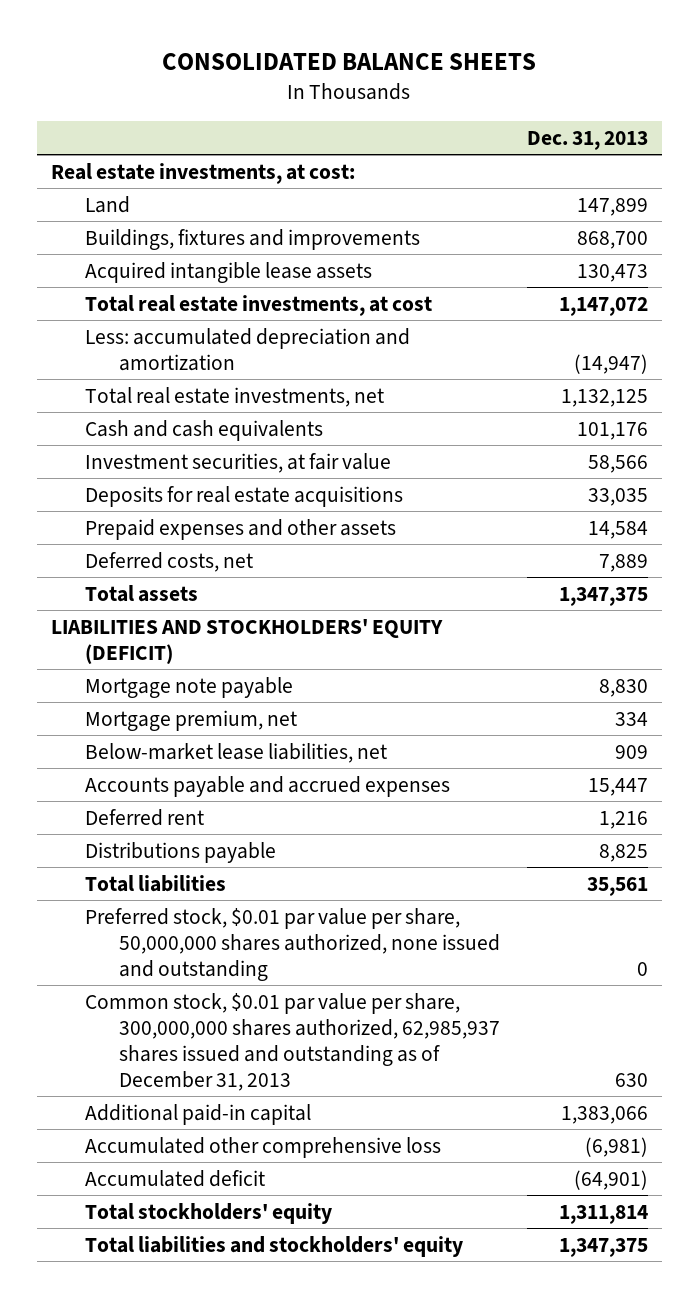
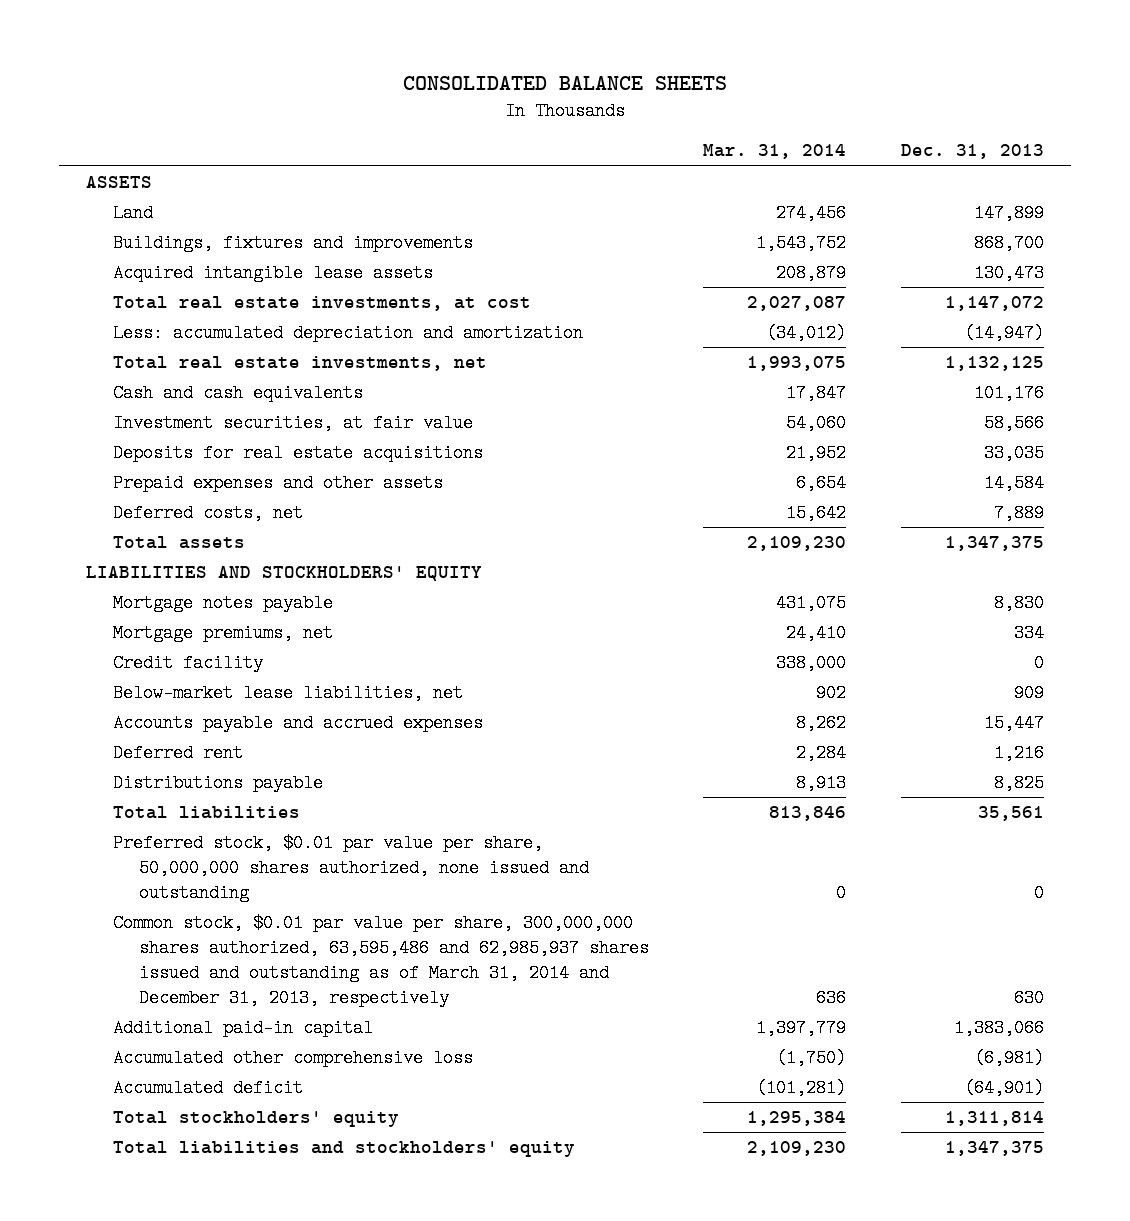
- | Dec. 31, 2013
+ | Mar. 31, 2014 | Dec. 31, 2013
- Real estate investments, at cost:
+ ASSETS
- LIABILITIES AND STOCKHOLDERS' EQUITY (DEFICIT)
- Mortgage note payable | 8,830
- Mortgage premium, net | 334
+ LIABILITIES AND STOCKHOLDERS' EQUITY
+ Mortgage notes payable | 431,075 | 8,830
+ Mortgage premiums, net | 24,410 | 334
+ Credit facility | 338,000 | 0
- Common stock, $0.01 par value per share, 300,000,000 shares authorized, 62,985,937 shares issued and outstanding as of December 31, 2013 | 630
+ Common stock, $0.01 par value per share, 300,000,000 shares authorized, 63,595,486 and 62,985,937 shares issued and outstanding as of March 31, 2014 and December 31, 2013, respectively | 636 | 630

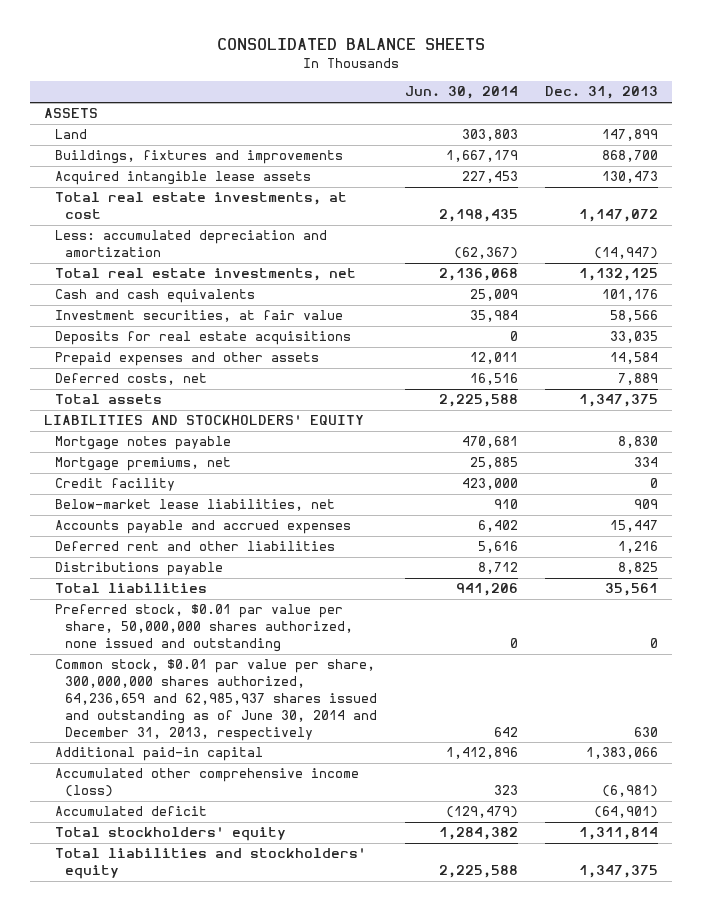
- | Mar. 31, 2014 | Dec. 31, 2013
+ | Jun. 30, 2014 | Dec. 31, 2013
- Deferred rent | 2,284 | 1,216
+ Deferred rent and other liabilities | 5,616 | 1,216
- Common stock, $0.01 par value per share, 300,000,000 shares authorized, 63,595,486 and 62,985,937 shares issued and outstanding as of March 31, 2014 and December 31, 2013, respectively | 636 | 630
+ Common stock, $0.01 par value per share, 300,000,000 shares authorized, 64,236,659 and 62,985,937 shares issued and outstanding as of June 30, 2014 and December 31, 2013, respectively | 642 | 630
- Accumulated other comprehensive loss | (1,750) | (6,981)
+ Accumulated other comprehensive income (loss) | 323 | (6,981)

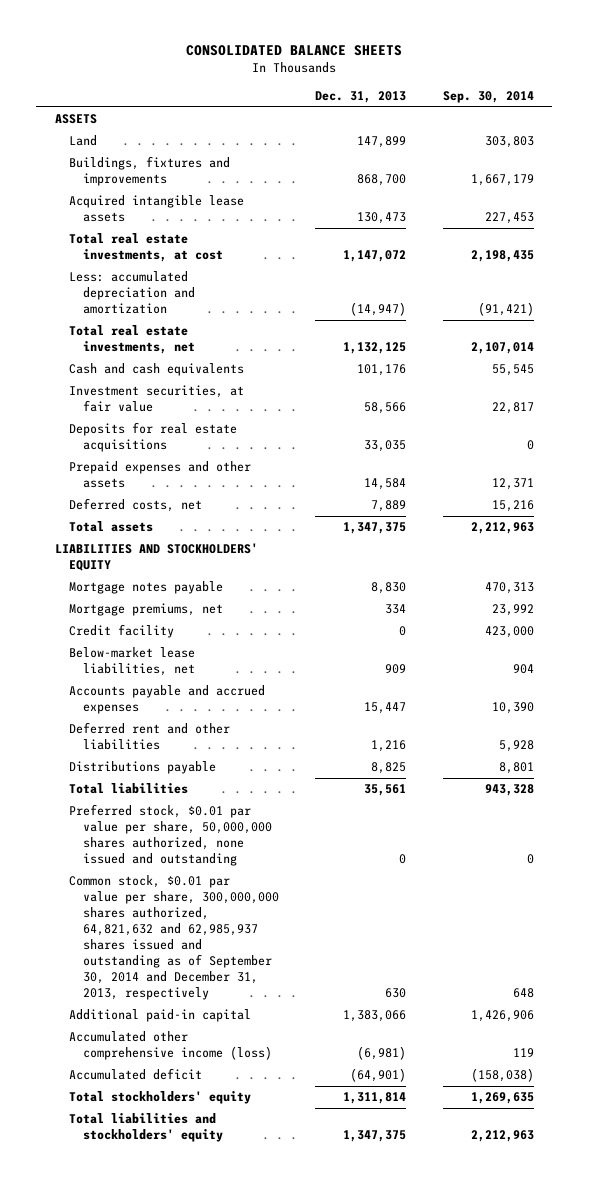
- | Jun. 30, 2014 | Dec. 31, 2013
+ | Dec. 31, 2013 | Sep. 30, 2014
- Common stock, $0.01 par value per share, 300,000,000 shares authorized, 64,236,659 and 62,985,937 shares issued and outstanding as of June 30, 2014 and December 31, 2013, respectively | 642 | 630
+ Common stock, $0.01 par value per share, 300,000,000 shares authorized, 64,821,632 and 62,985,937 shares issued and outstanding as of September 30, 2014 and December 31, 2013, respectively | 630 | 648

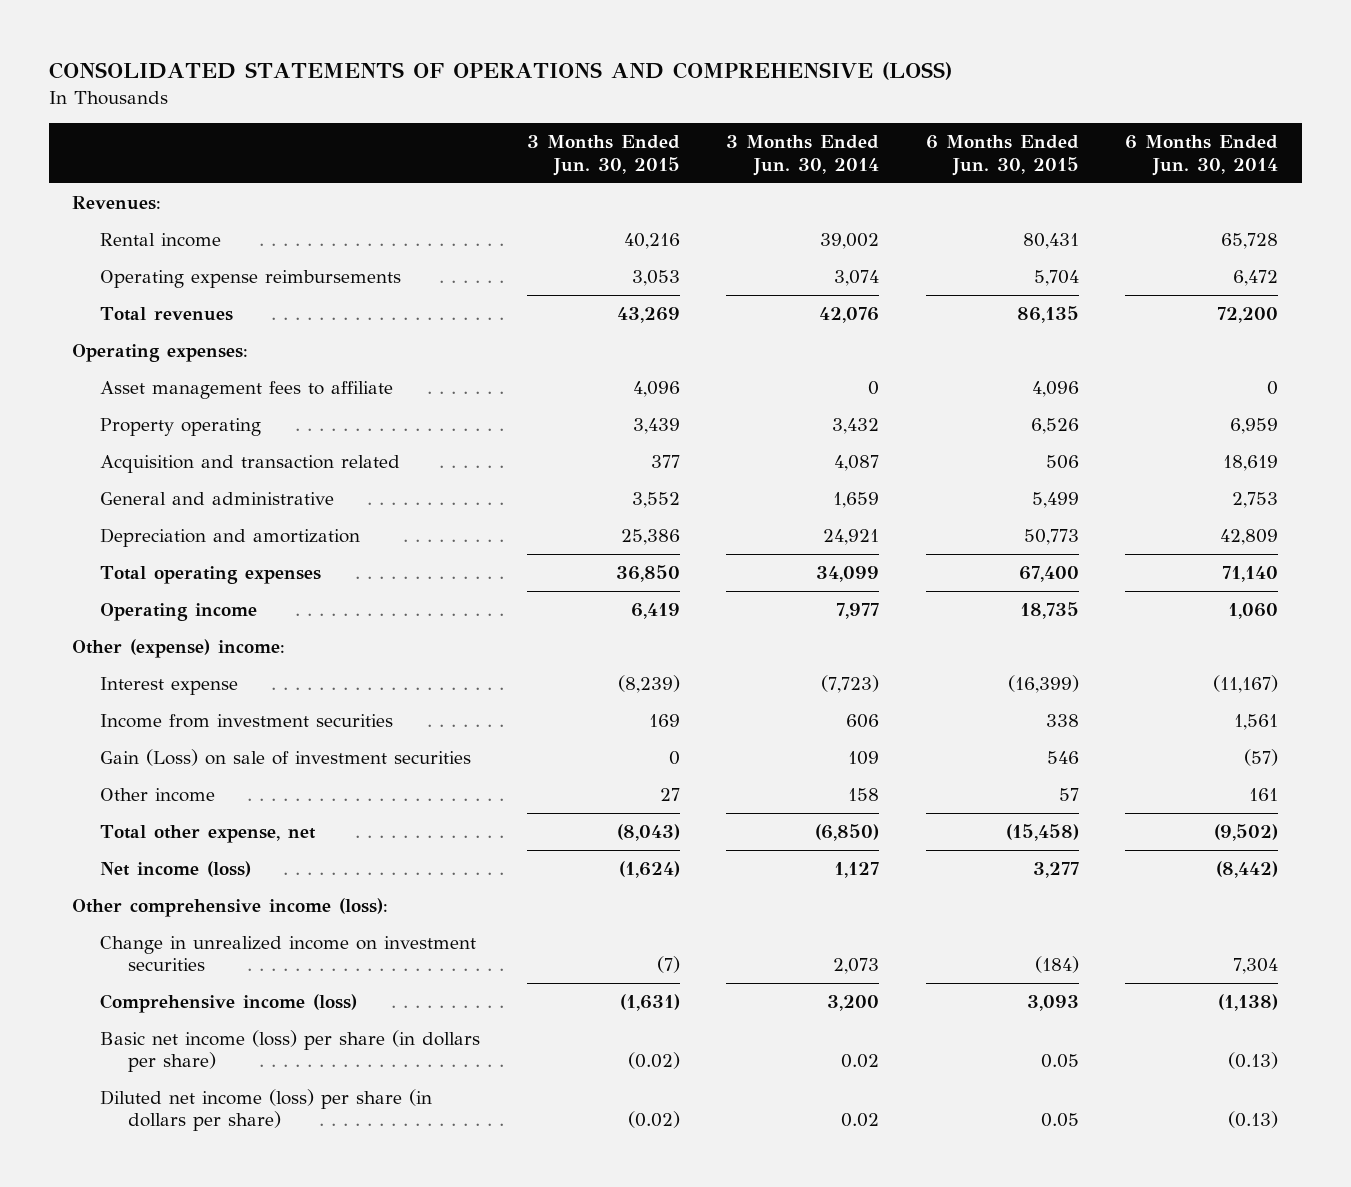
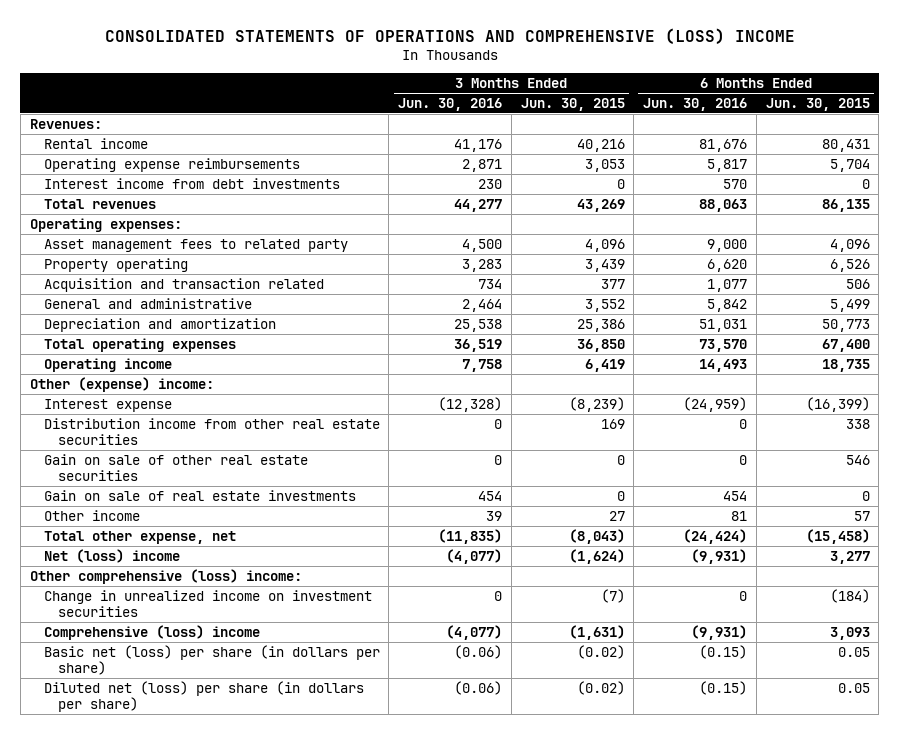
- CONSOLIDATED STATEMENTS OF OPERATIONS AND COMPREHENSIVE (LOSS)
+ CONSOLIDATED STATEMENTS OF OPERATIONS AND COMPREHENSIVE (LOSS) INCOME
- | 3 Months Ended Jun. 30, 2015 | 3 Months Ended Jun. 30, 2014 | 6 Months Ended Jun. 30, 2015 | 6 Months Ended Jun. 30, 2014
+ | 3 Months Ended Jun. 30, 2016 | 3 Months Ended Jun. 30, 2015 | 6 Months Ended Jun. 30, 2016 | 6 Months Ended Jun. 30, 2015
+ Interest income from debt investments | 230 | 0 | 570 | 0
- Asset management fees to affiliate | 4,096 | 0 | 4,096 | 0
+ Asset management fees to related party | 4,500 | 4,096 | 9,000 | 4,096
- Income from investment securities | 169 | 606 | 338 | 1,561
- Gain (Loss) on sale of investment securities | 0 | 109 | 546 | (57)
+ Distribution income from other real estate securities | 0 | 169 | 0 | 338
+ Gain on sale of other real estate securities | 0 | 0 | 0 | 546
+ Gain on sale of real estate investments | 454 | 0 | 454 | 0
- Net income (loss) | (1,624) | 1,127 | 3,277 | (8,442)
- Other comprehensive income (loss):
+ Net (loss) income | (4,077) | (1,624) | (9,931) | 3,277
+ Other comprehensive (loss) income:
- Comprehensive income (loss) | (1,631) | 3,200 | 3,093 | (1,138)
- Basic net income (loss) per share (in dollars per share) | (0.02) | 0.02 | 0.05 | (0.13)
- Diluted net income (loss) per share (in dollars per share) | (0.02) | 0.02 | 0.05 | (0.13)
+ Comprehensive (loss) income | (4,077) | (1,631) | (9,931) | 3,093
+ Basic net (loss) per share (in dollars per share) | (0.06) | (0.02) | (0.15) | 0.05
+ Diluted net (loss) per share (in dollars per share) | (0.06) | (0.02) | (0.15) | 0.05

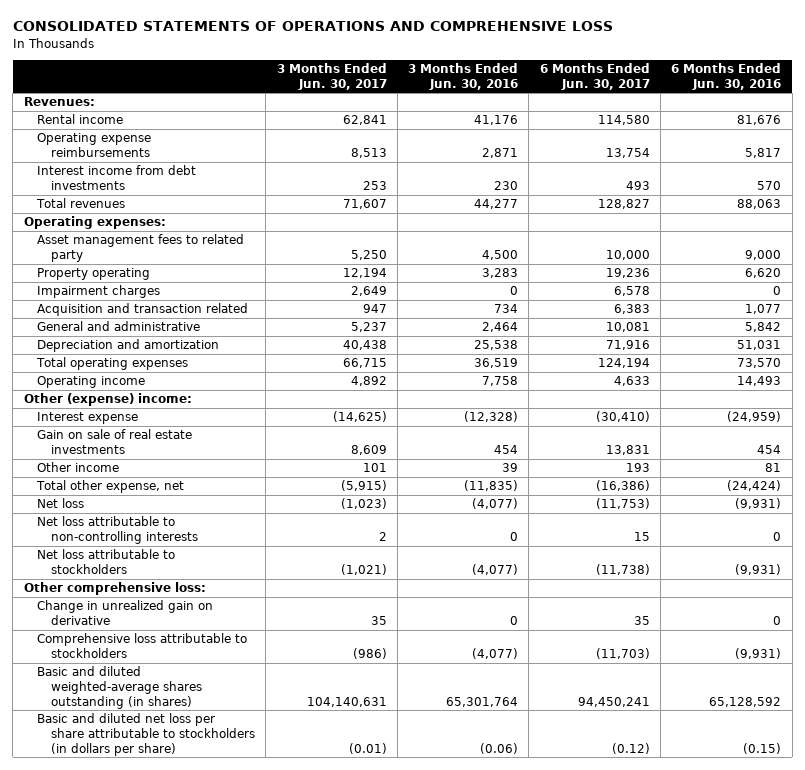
- CONSOLIDATED STATEMENTS OF OPERATIONS AND COMPREHENSIVE (LOSS) INCOME
+ CONSOLIDATED STATEMENTS OF OPERATIONS AND COMPREHENSIVE LOSS
- | 3 Months Ended Jun. 30, 2016 | 3 Months Ended Jun. 30, 2015 | 6 Months Ended Jun. 30, 2016 | 6 Months Ended Jun. 30, 2015
+ | 3 Months Ended Jun. 30, 2017 | 3 Months Ended Jun. 30, 2016 | 6 Months Ended Jun. 30, 2017 | 6 Months Ended Jun. 30, 2016
+ Impairment charges | 2,649 | 0 | 6,578 | 0
- Distribution income from other real estate securities | 0 | 169 | 0 | 338
- Gain on sale of other real estate securities | 0 | 0 | 0 | 546
- Net (loss) income | (4,077) | (1,624) | (9,931) | 3,277
- Other comprehensive (loss) income:
- Change in unrealized income on investment securities | 0 | (7) | 0 | (184)
- Comprehensive (loss) income | (4,077) | (1,631) | (9,931) | 3,093
- Basic net (loss) per share (in dollars per share) | (0.06) | (0.02) | (0.15) | 0.05
- Diluted net (loss) per share (in dollars per share) | (0.06) | (0.02) | (0.15) | 0.05
+ Net loss | (1,023) | (4,077) | (11,753) | (9,931)
+ Net loss attributable to non-controlling interests | 2 | 0 | 15 | 0
+ Net loss attributable to stockholders | (1,021) | (4,077) | (11,738) | (9,931)
+ Other comprehensive loss:
+ Change in unrealized gain on derivative | 35 | 0 | 35 | 0
+ Comprehensive loss attributable to stockholders | (986) | (4,077) | (11,703) | (9,931)
+ Basic and diluted weighted-average shares outstanding (in shares) | 104,140,631 | 65,301,764 | 94,450,241 | 65,128,592
+ Basic and diluted net loss per share attributable to stockholders (in dollars per share) | (0.01) | (0.06) | (0.12) | (0.15)

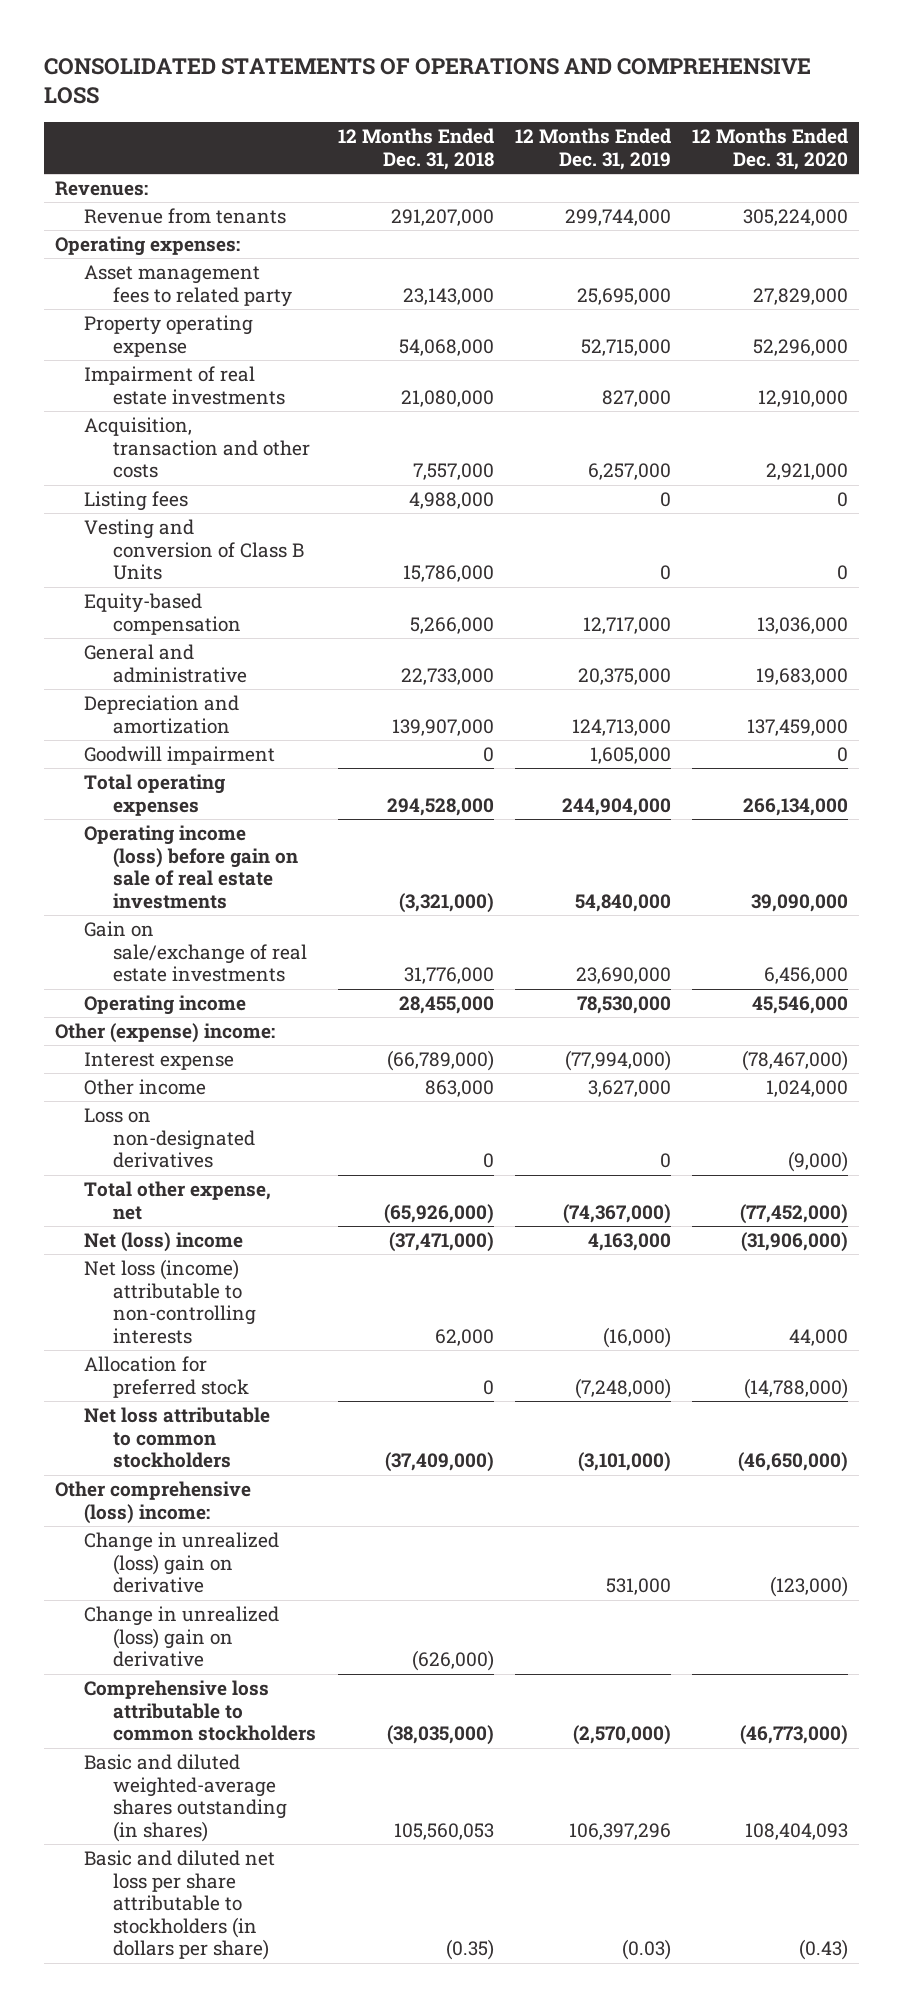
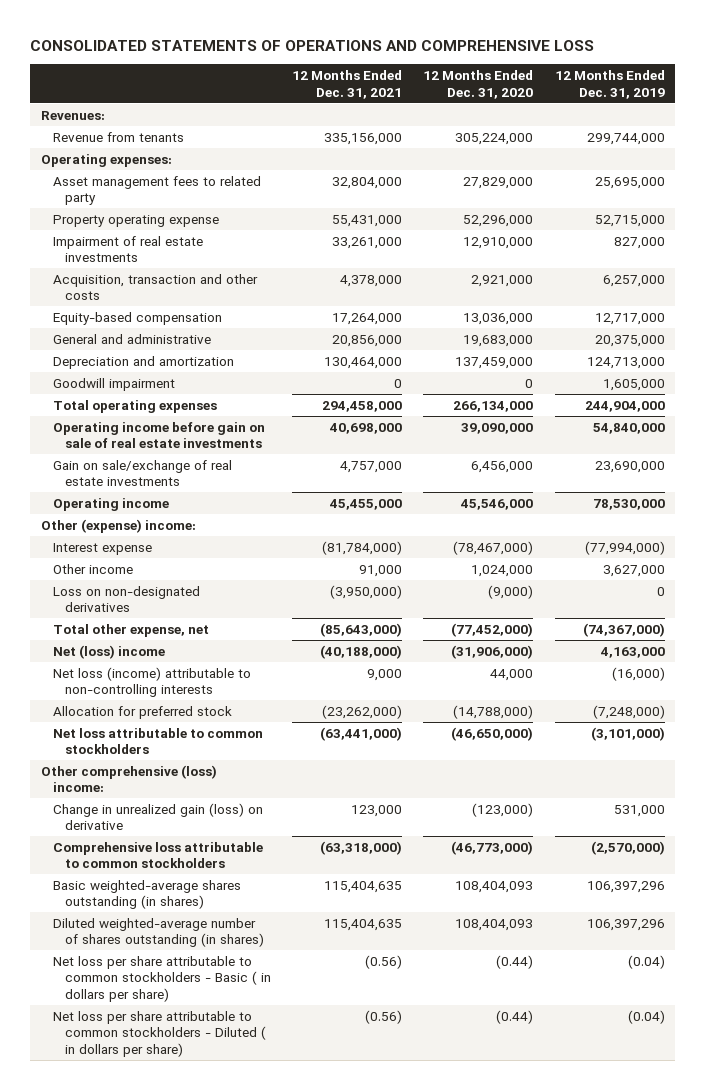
- | 12 Months Ended Dec. 31, 2018 | 12 Months Ended Dec. 31, 2019 | 12 Months Ended Dec. 31, 2020
+ | 12 Months Ended Dec. 31, 2021 | 12 Months Ended Dec. 31, 2020 | 12 Months Ended Dec. 31, 2019
- Listing fees | 4,988,000 | 0 | 0
- Vesting and conversion of Class B Units | 15,786,000 | 0 | 0
- Operating income (loss) before gain on sale of real estate investments | (3,321,000) | 54,840,000 | 39,090,000
+ Operating income before gain on sale of real estate investments | 40,698,000 | 39,090,000 | 54,840,000
- Change in unrealized (loss) gain on derivative | | 531,000 | (123,000)
- Change in unrealized (loss) gain on derivative | (626,000) | |
+ Change in unrealized gain (loss) on derivative | 123,000 | (123,000) | 531,000
- Basic and diluted weighted-average shares outstanding (in shares) | 105,560,053 | 106,397,296 | 108,404,093
- Basic and diluted net loss per share attributable to stockholders (in dollars per share) | (0.35) | (0.03) | (0.43)
+ Basic weighted-average shares outstanding (in shares) | 115,404,635 | 108,404,093 | 106,397,296
+ Diluted weighted-average number of shares outstanding (in shares) | 115,404,635 | 108,404,093 | 106,397,296
+ Net loss per share attributable to common stockholders - Basic ( in dollars per share) | (0.56) | (0.44) | (0.04)
+ Net loss per share attributable to common stockholders - Diluted ( in dollars per share) | (0.56) | (0.44) | (0.04)

